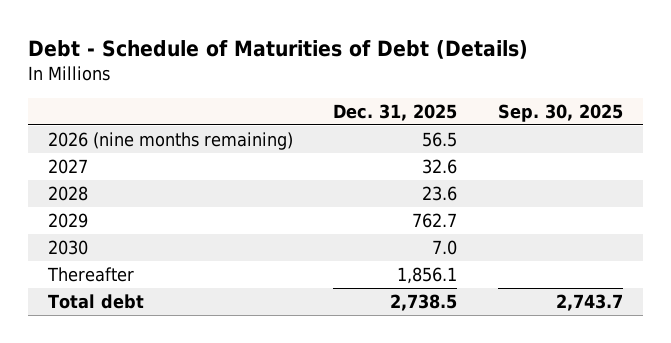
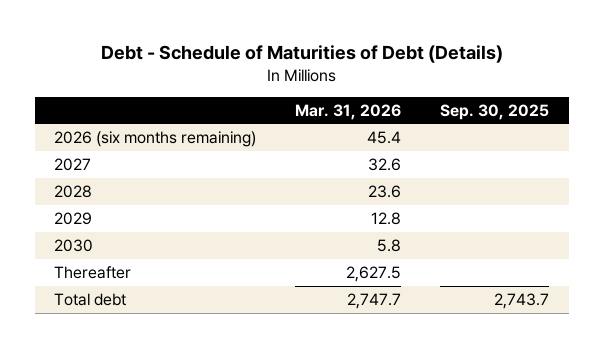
- | Dec. 31, 2025 | Sep. 30, 2025
+ | Mar. 31, 2026 | Sep. 30, 2025
- 2026 (nine months remaining) | 56.5 |
+ 2026 (six months remaining) | 45.4 |

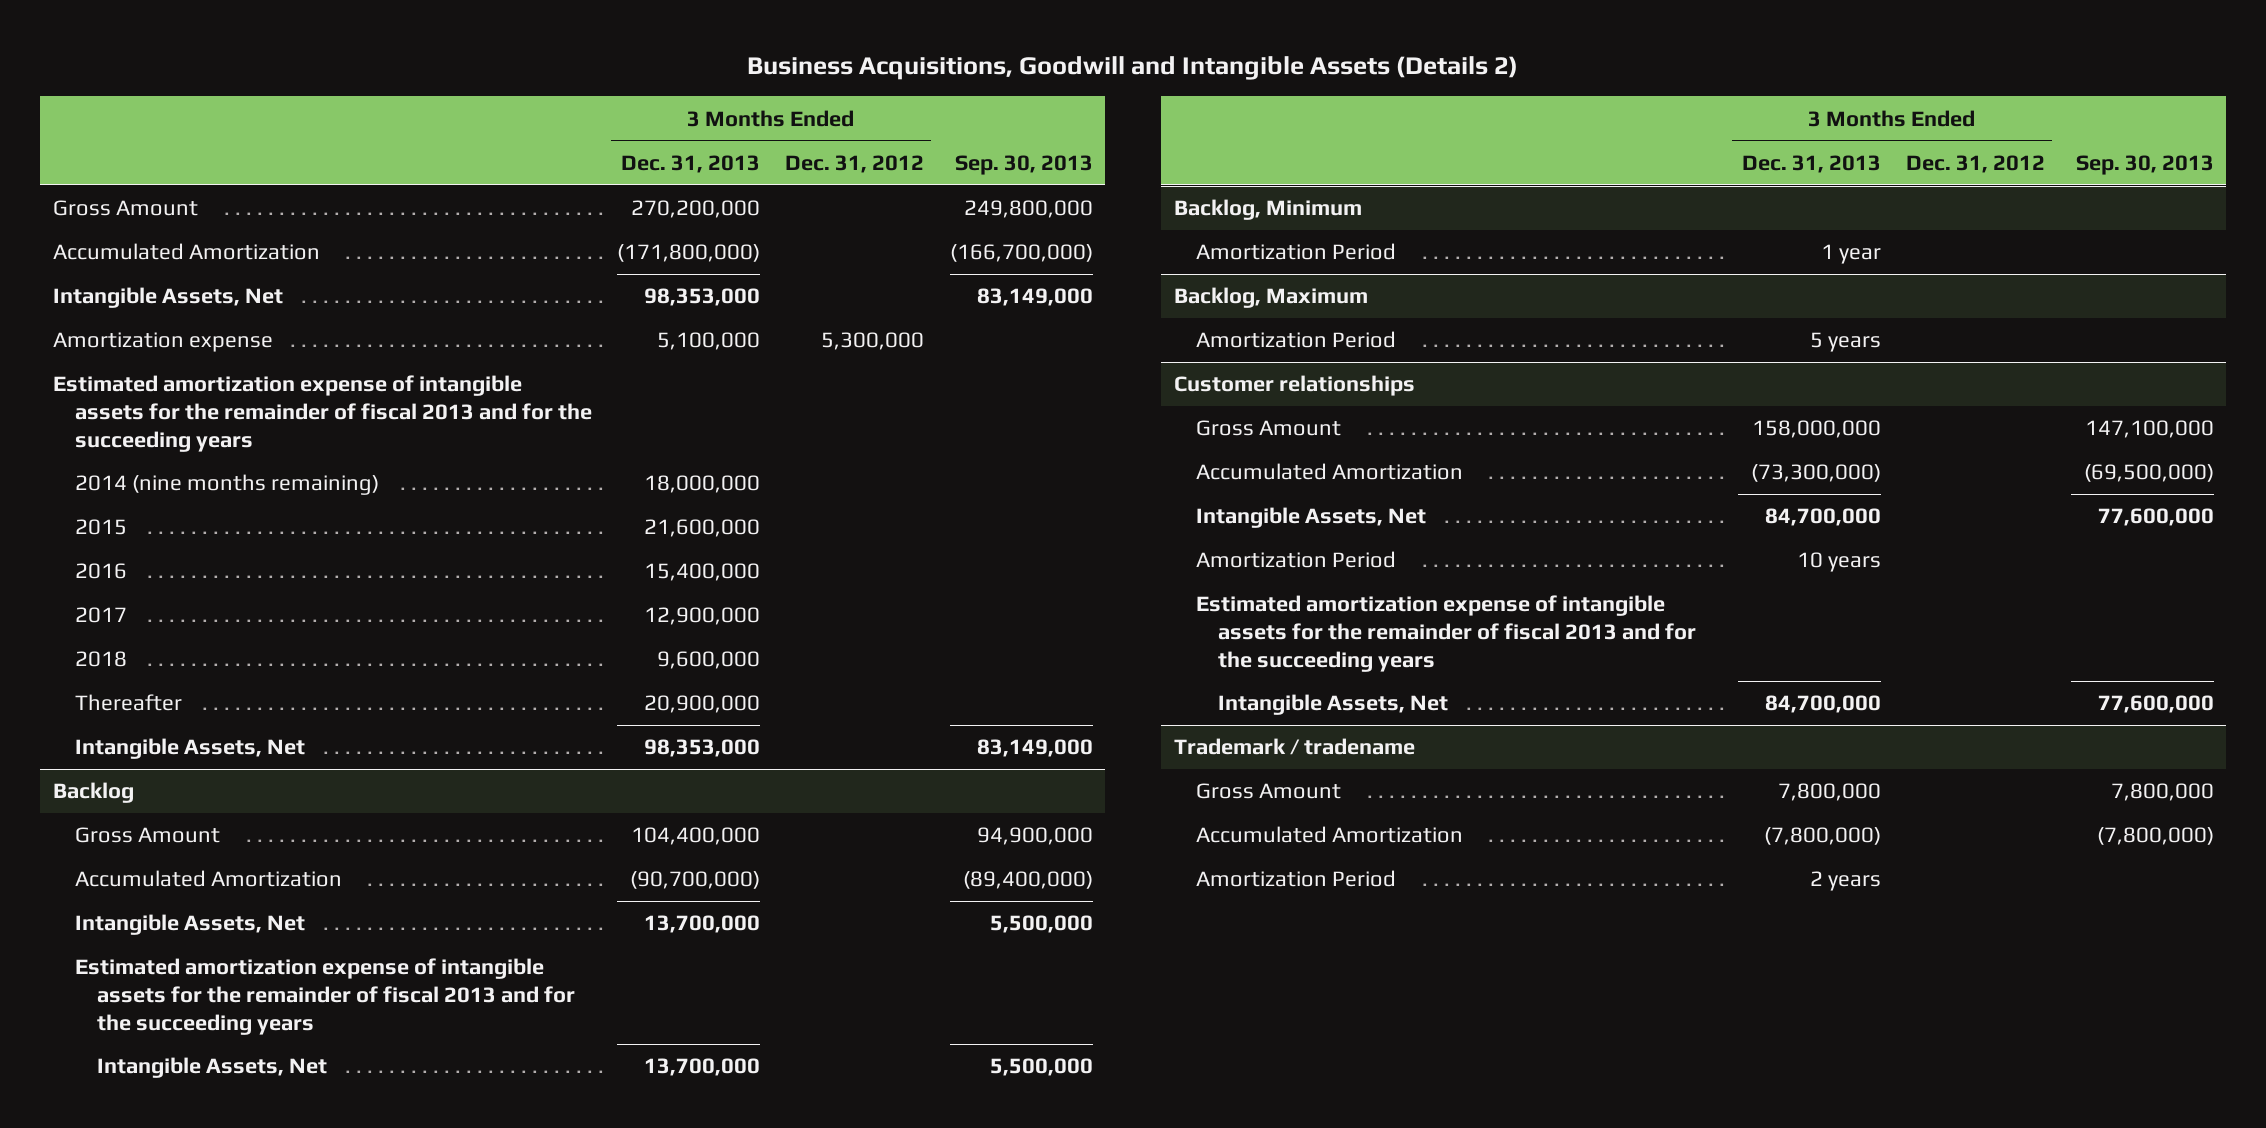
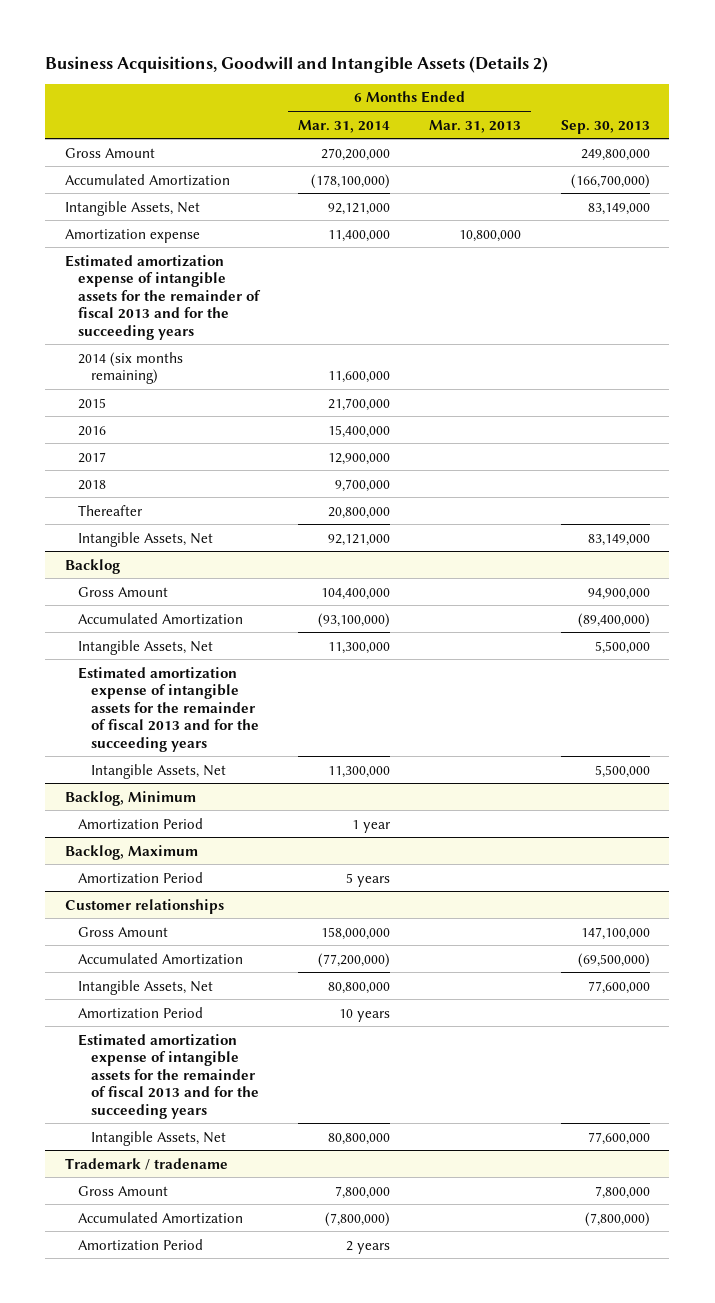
- | 3 Months Ended Dec. 31, 2013 | 3 Months Ended Dec. 31, 2012 | Sep. 30, 2013
+ | 6 Months Ended Mar. 31, 2014 | 6 Months Ended Mar. 31, 2013 | Sep. 30, 2013
- 2014 (nine months remaining) | 18,000,000 | |
+ 2014 (six months remaining) | 11,600,000 | |

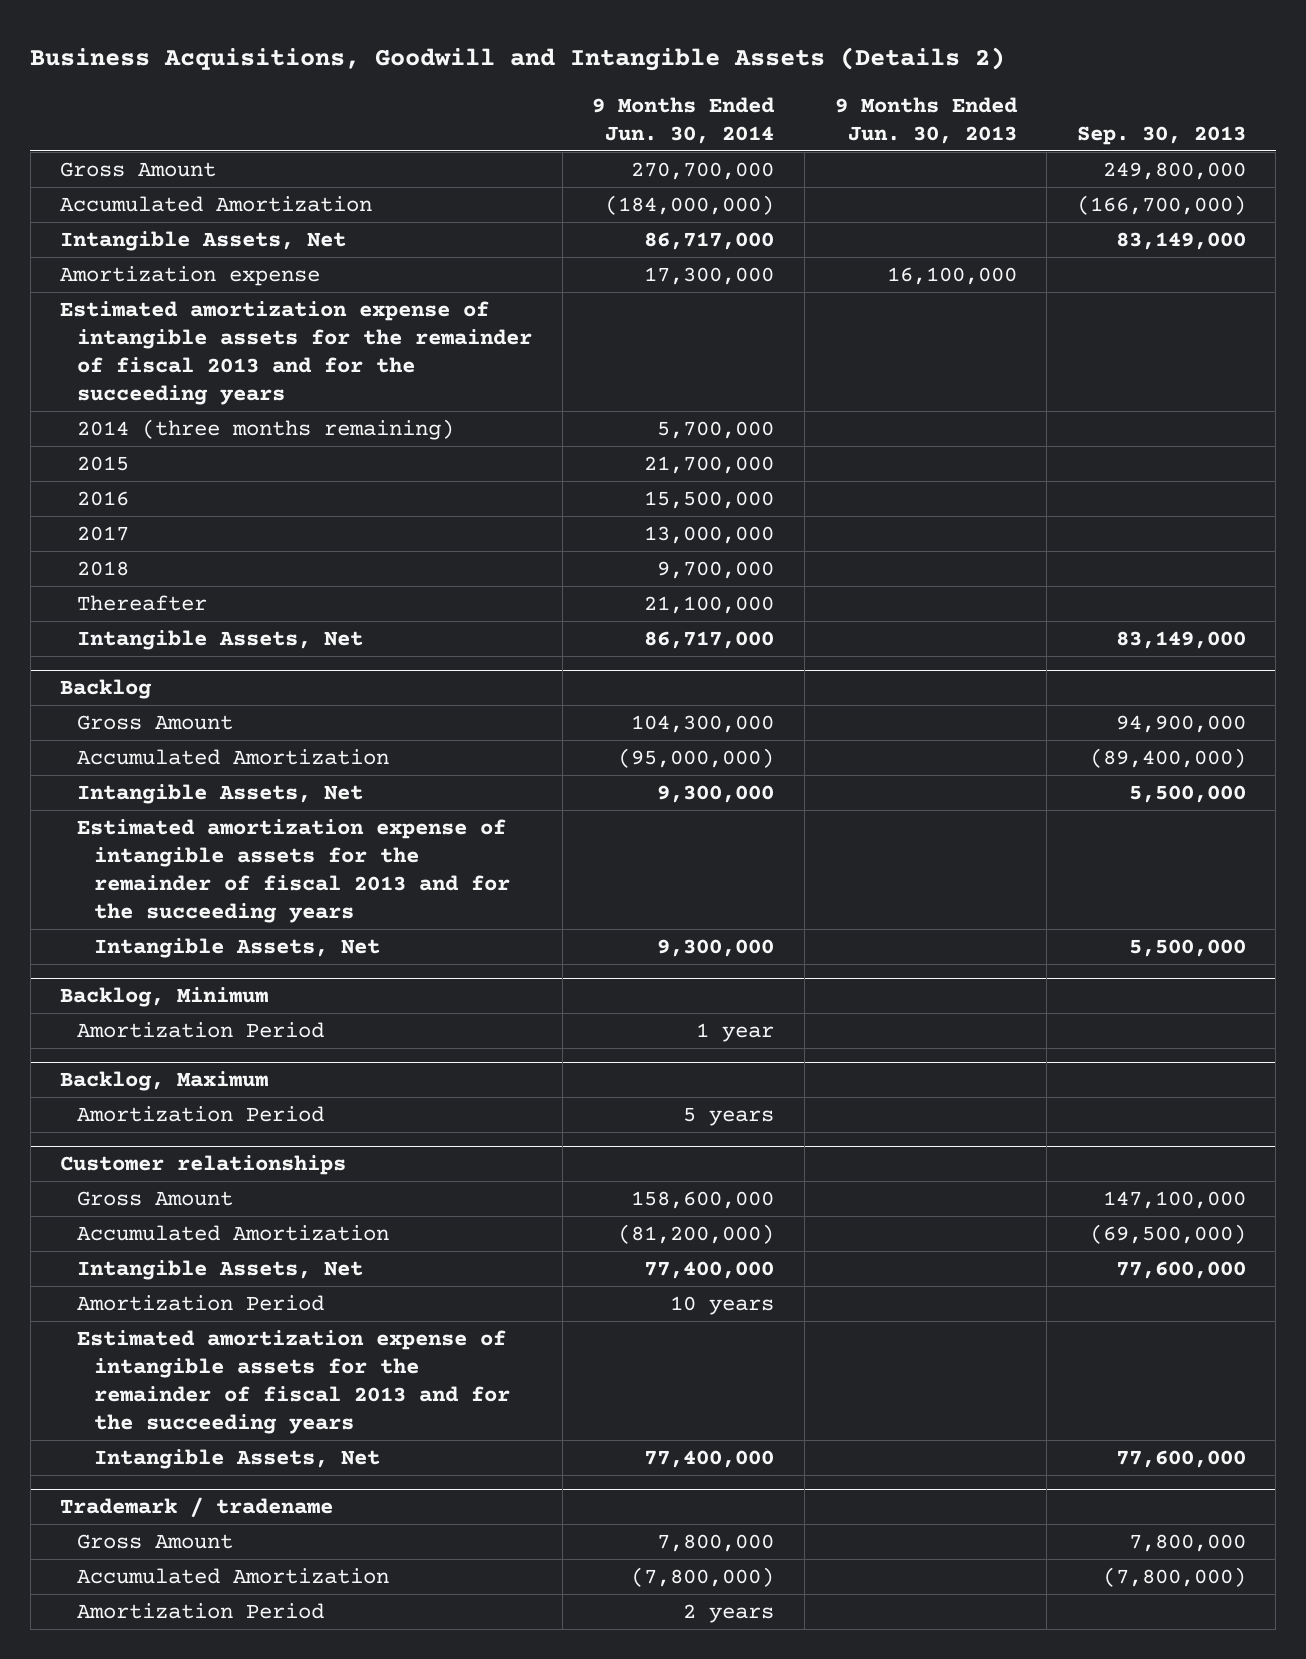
- | 6 Months Ended Mar. 31, 2014 | 6 Months Ended Mar. 31, 2013 | Sep. 30, 2013
+ | 9 Months Ended Jun. 30, 2014 | 9 Months Ended Jun. 30, 2013 | Sep. 30, 2013
- 2014 (six months remaining) | 11,600,000 | |
+ 2014 (three months remaining) | 5,700,000 | |

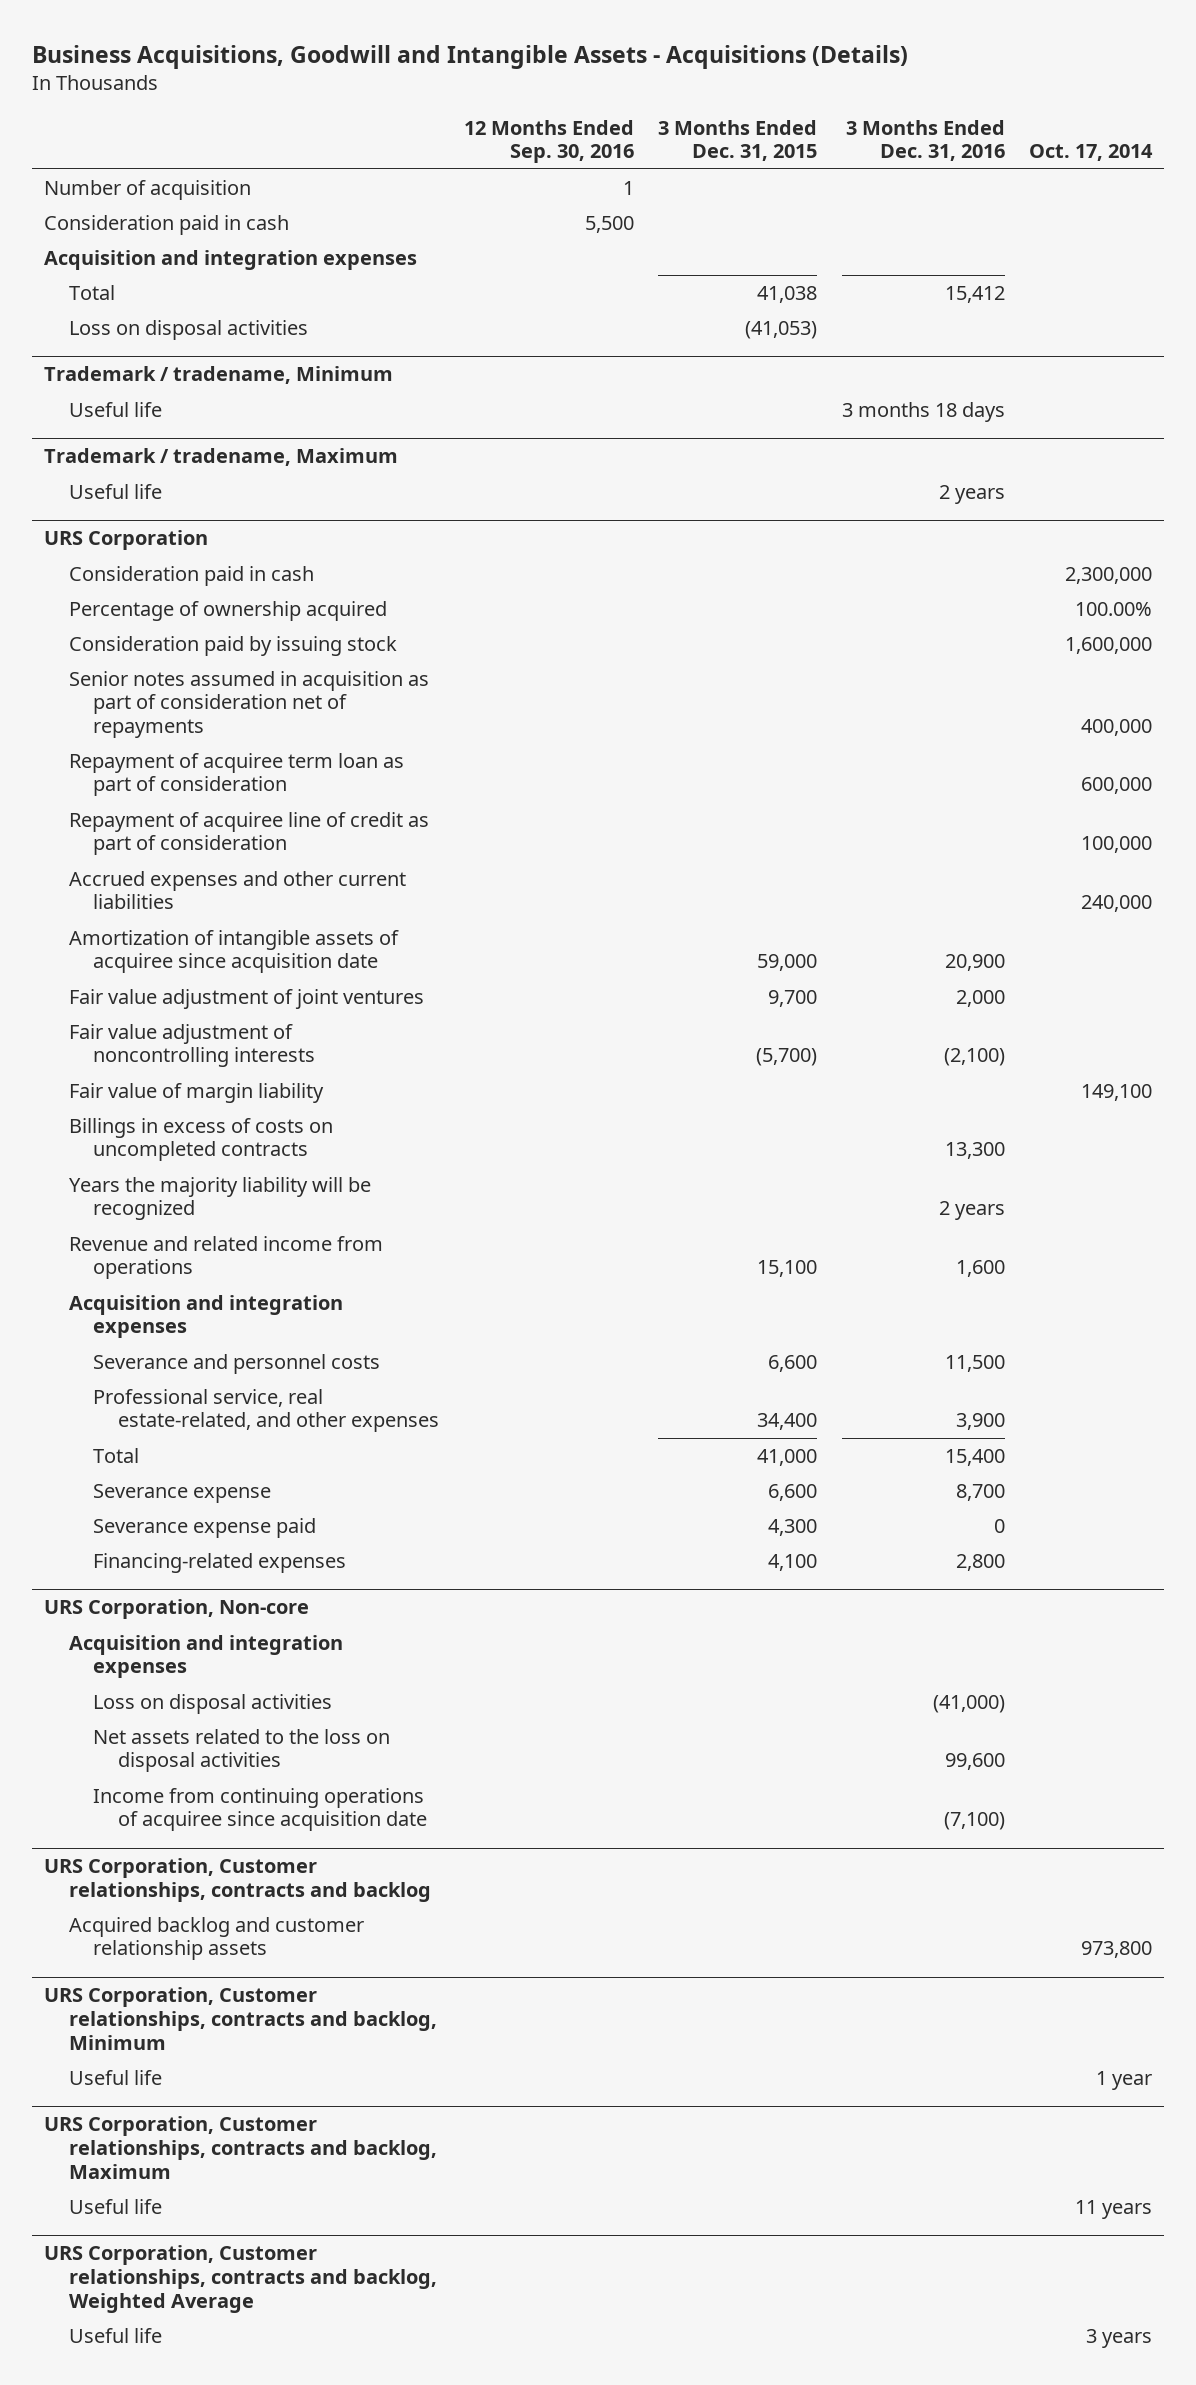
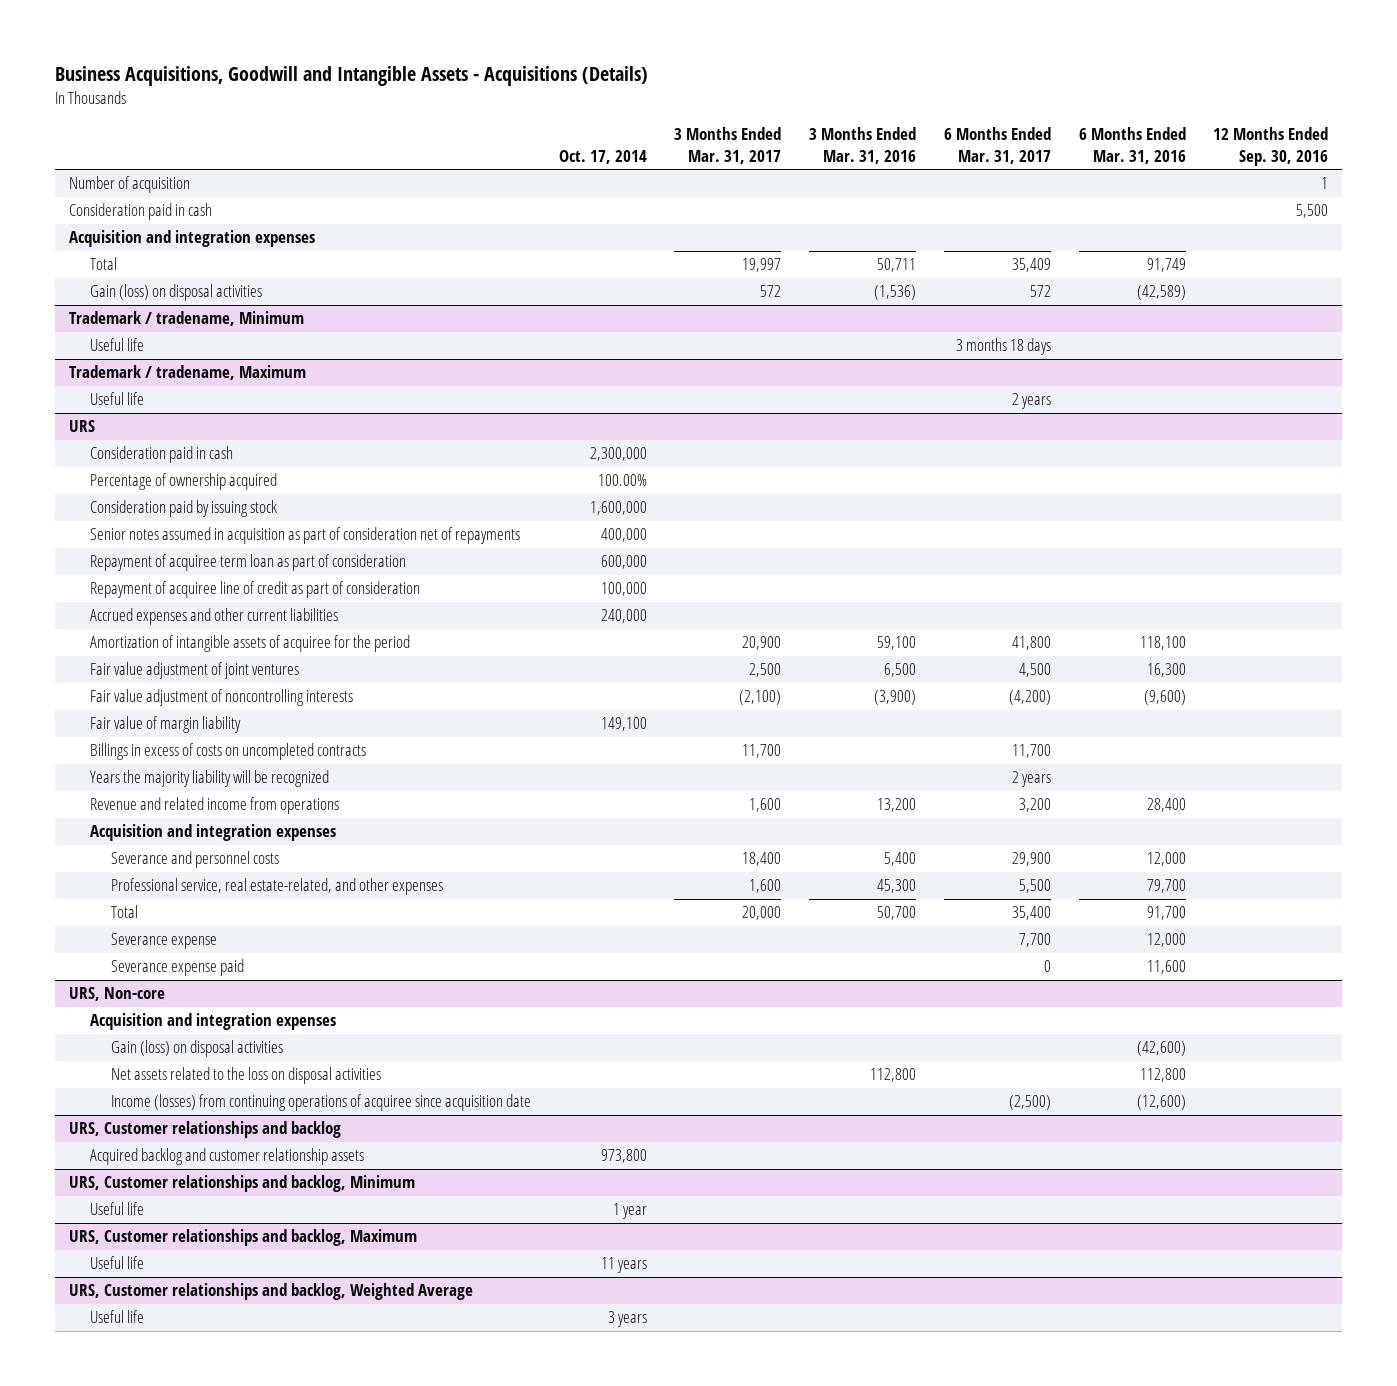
- | 12 Months Ended Sep. 30, 2016 | 3 Months Ended Dec. 31, 2015 | 3 Months Ended Dec. 31, 2016 | Oct. 17, 2014
+ | Oct. 17, 2014 | 3 Months Ended Mar. 31, 2017 | 3 Months Ended Mar. 31, 2016 | 6 Months Ended Mar. 31, 2017 | 6 Months Ended Mar. 31, 2016 | 12 Months Ended Sep. 30, 2016
- Loss on disposal activities | | (41,053) | |
+ Gain (loss) on disposal activities | | 572 | (1,536) | 572 | (42,589) |
- URS Corporation
+ URS
- Amortization of intangible assets of acquiree since acquisition date | | 59,000 | 20,900 |
+ Amortization of intangible assets of acquiree for the period | | 20,900 | 59,100 | 41,800 | 118,100 |
- Financing-related expenses | | 4,100 | 2,800 |
- URS Corporation, Non-core
+ URS, Non-core
- Loss on disposal activities | | | (41,000) |
+ Gain (loss) on disposal activities | | | | | (42,600) |
- Income from continuing operations of acquiree since acquisition date | | | (7,100) |
- URS Corporation, Customer relationships, contracts and backlog
+ Income (losses) from continuing operations of acquiree since acquisition date | | | | (2,500) | (12,600) |
+ URS, Customer relationships and backlog
- URS Corporation, Customer relationships, contracts and backlog, Minimum
+ URS, Customer relationships and backlog, Minimum
- URS Corporation, Customer relationships, contracts and backlog, Maximum
+ URS, Customer relationships and backlog, Maximum
- URS Corporation, Customer relationships, contracts and backlog, Weighted Average
+ URS, Customer relationships and backlog, Weighted Average

